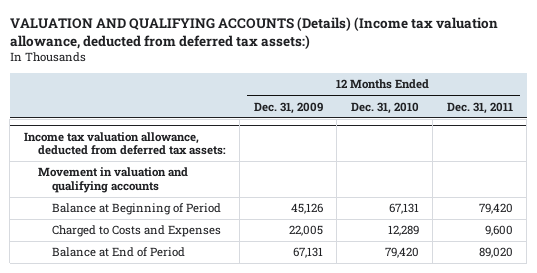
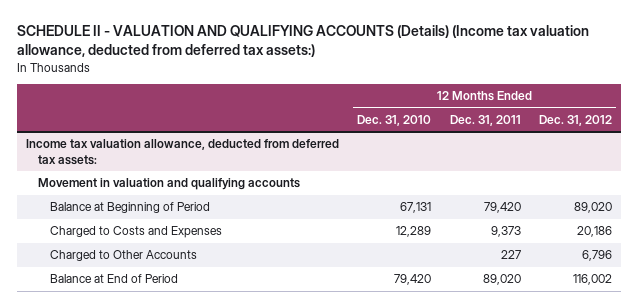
- VALUATION AND QUALIFYING ACCOUNTS (Details) (Income tax valuation allowance, deducted from deferred tax assets:)
+ SCHEDULE II - VALUATION AND QUALIFYING ACCOUNTS (Details) (Income tax valuation allowance, deducted from deferred tax assets:)
- | 12 Months Ended Dec. 31, 2009 | 12 Months Ended Dec. 31, 2010 | 12 Months Ended Dec. 31, 2011
+ | 12 Months Ended Dec. 31, 2010 | 12 Months Ended Dec. 31, 2011 | 12 Months Ended Dec. 31, 2012
@ Income tax valuation allowance, deducted from deferred tax assets:
- Charged to Costs and Expenses | 22,005 | 12,289 | 9,600
+ Charged to Costs and Expenses | 12,289 | 9,373 | 20,186
+ Charged to Other Accounts | | 227 | 6,796

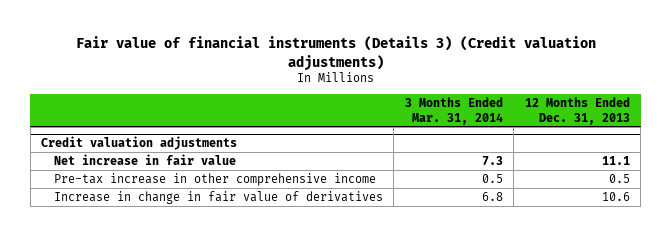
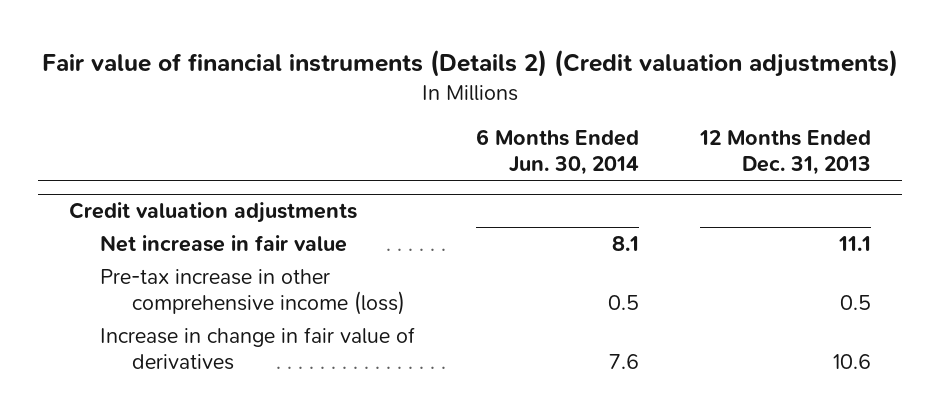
- Fair value of financial instruments (Details 3) (Credit valuation adjustments)
+ Fair value of financial instruments (Details 2) (Credit valuation adjustments)
- | 3 Months Ended Mar. 31, 2014 | 12 Months Ended Dec. 31, 2013
+ | 6 Months Ended Jun. 30, 2014 | 12 Months Ended Dec. 31, 2013
@ Credit valuation adjustments
- Pre-tax increase in other comprehensive income | 0.5 | 0.5
+ Pre-tax increase in other comprehensive income (loss) | 0.5 | 0.5

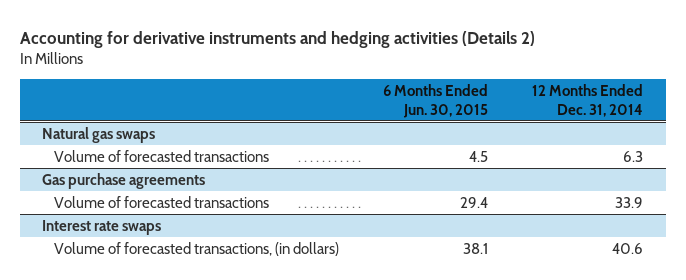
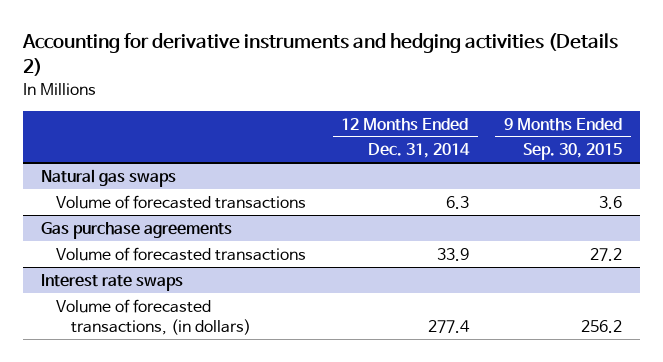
- | 6 Months Ended Jun. 30, 2015 | 12 Months Ended Dec. 31, 2014
+ | 12 Months Ended Dec. 31, 2014 | 9 Months Ended Sep. 30, 2015
@ Interest rate swaps
- Volume of forecasted transactions, (in dollars) | 38.1 | 40.6
+ Volume of forecasted transactions, (in dollars) | 277.4 | 256.2

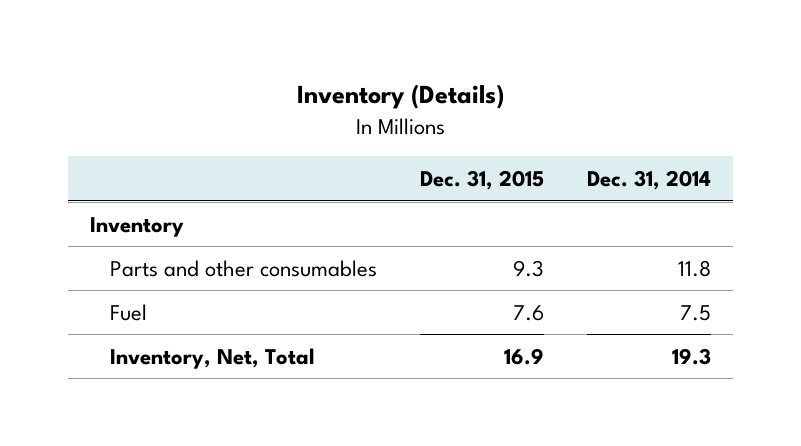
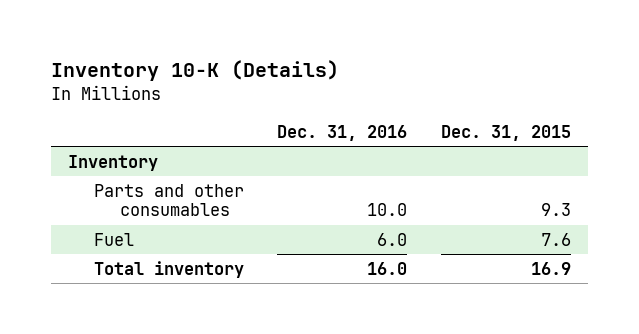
- Inventory (Details)
+ Inventory 10-K (Details)
- | Dec. 31, 2015 | Dec. 31, 2014
+ | Dec. 31, 2016 | Dec. 31, 2015
- Inventory, Net, Total | 16.9 | 19.3
+ Total inventory | 16.0 | 16.9

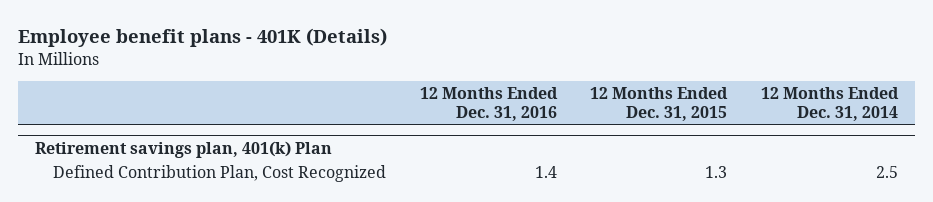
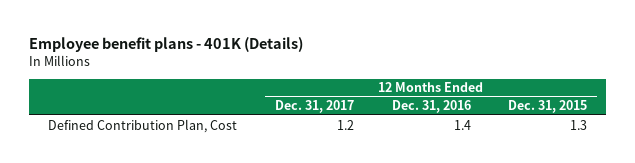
- | 12 Months Ended Dec. 31, 2016 | 12 Months Ended Dec. 31, 2015 | 12 Months Ended Dec. 31, 2014
+ | 12 Months Ended Dec. 31, 2017 | 12 Months Ended Dec. 31, 2016 | 12 Months Ended Dec. 31, 2015
- Retirement savings plan, 401(k) Plan
- Defined Contribution Plan, Cost Recognized | 1.4 | 1.3 | 2.5
+ Defined Contribution Plan, Cost | 1.2 | 1.4 | 1.3

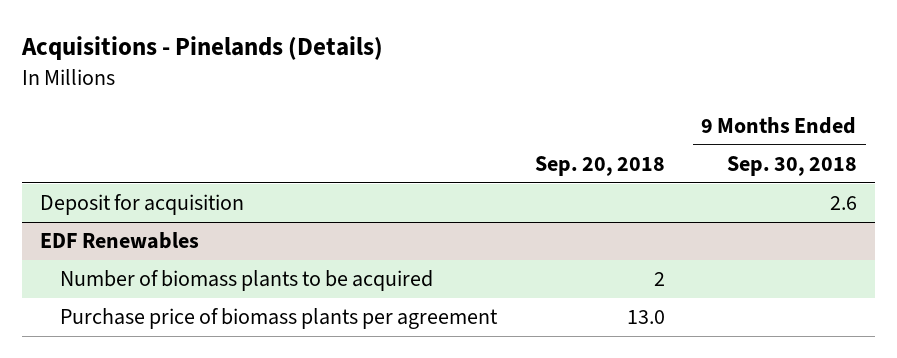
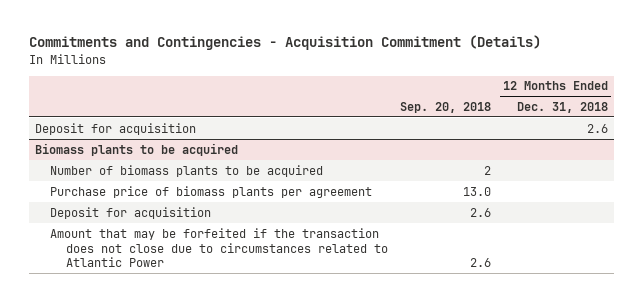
- Acquisitions - Pinelands (Details)
+ Commitments and Contingencies - Acquisition Commitment (Details)
- | Sep. 20, 2018 | 9 Months Ended Sep. 30, 2018
+ | Sep. 20, 2018 | 12 Months Ended Dec. 31, 2018
- EDF Renewables
+ Biomass plants to be acquired
+ Deposit for acquisition | 2.6 |
+ Amount that may be forfeited if the transaction does not close due to circumstances related to Atlantic Power | 2.6 |

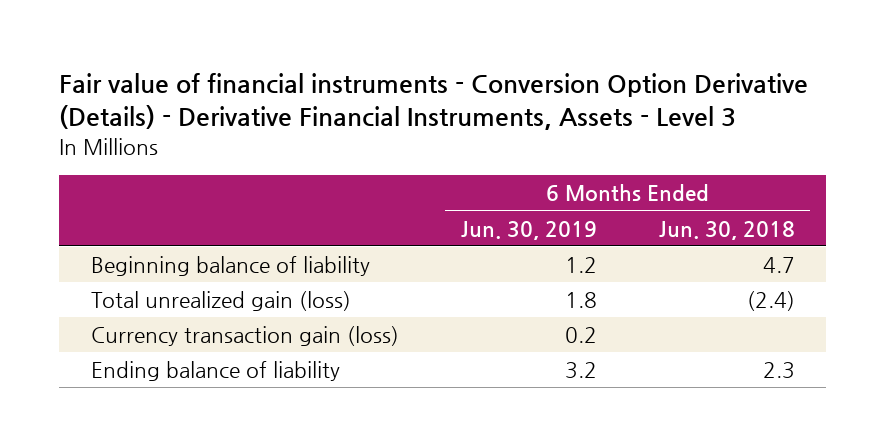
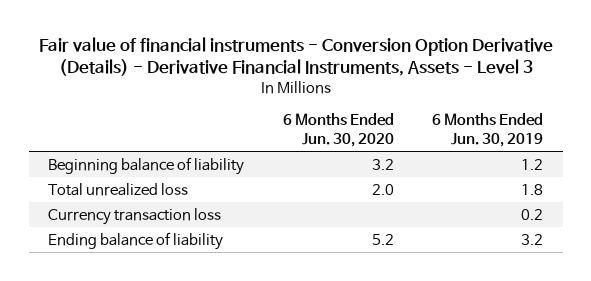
- | 6 Months Ended Jun. 30, 2019 | 6 Months Ended Jun. 30, 2018
+ | 6 Months Ended Jun. 30, 2020 | 6 Months Ended Jun. 30, 2019
- Total unrealized gain (loss) | 1.8 | (2.4)
- Currency transaction gain (loss) | 0.2 |
+ Total unrealized loss | 2.0 | 1.8
+ Currency transaction loss | | 0.2

